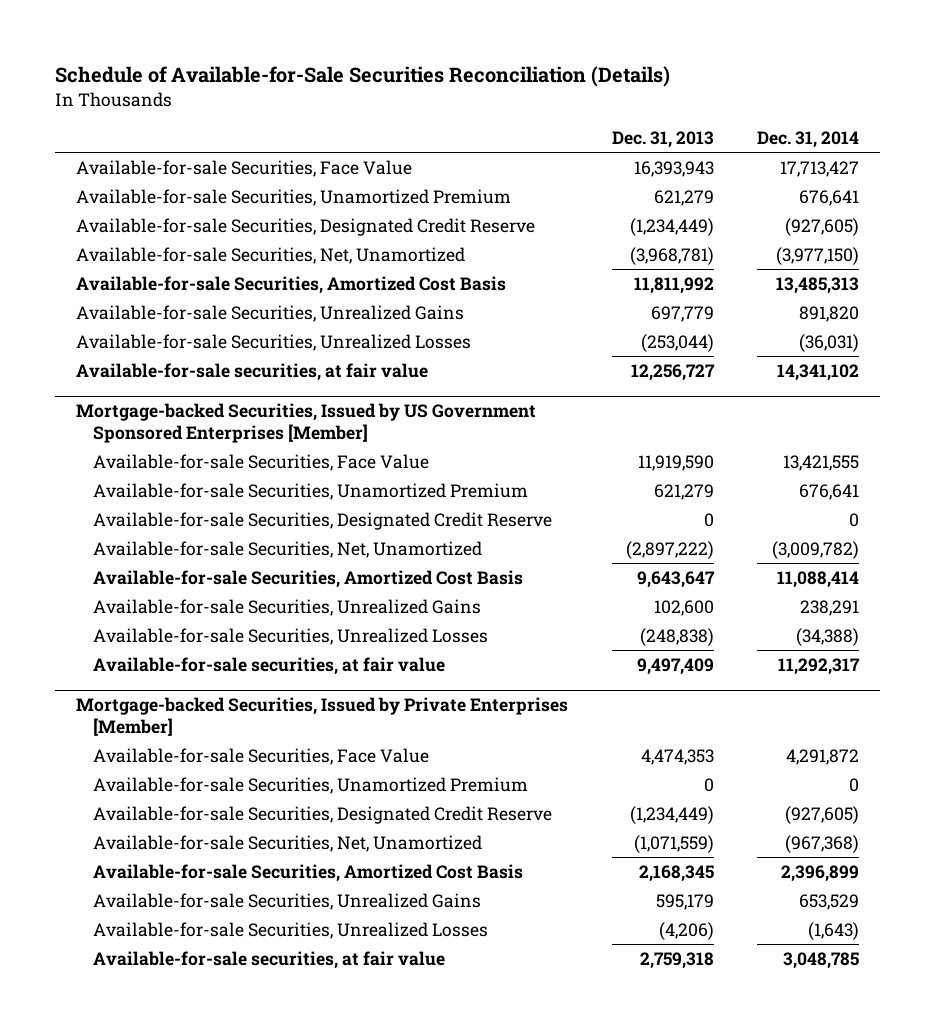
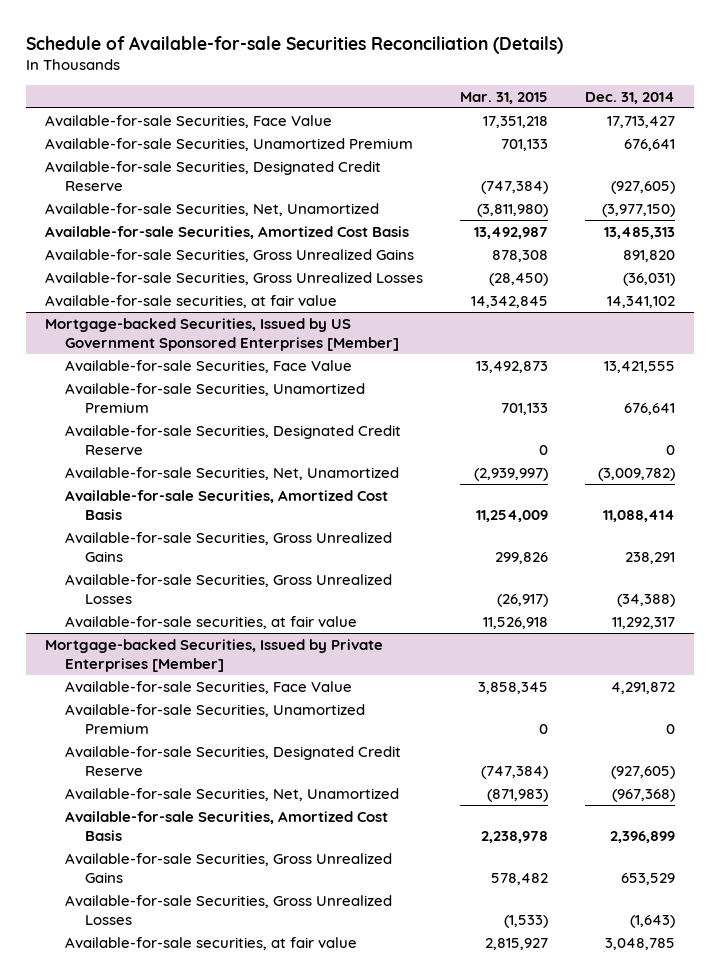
- Schedule of Available-for-Sale Securities Reconciliation (Details)
+ Schedule of Available-for-sale Securities Reconciliation (Details)
- | Dec. 31, 2013 | Dec. 31, 2014
+ | Mar. 31, 2015 | Dec. 31, 2014
- Available-for-sale Securities, Unrealized Gains | 697,779 | 891,820
- Available-for-sale Securities, Unrealized Losses | (253,044) | (36,031)
+ Available-for-sale Securities, Gross Unrealized Gains | 878,308 | 891,820
+ Available-for-sale Securities, Gross Unrealized Losses | (28,450) | (36,031)
@ Mortgage-backed Securities, Issued by US Government Sponsored Enterprises [Member]
- Available-for-sale Securities, Unrealized Gains | 102,600 | 238,291
- Available-for-sale Securities, Unrealized Losses | (248,838) | (34,388)
+ Available-for-sale Securities, Gross Unrealized Gains | 299,826 | 238,291
+ Available-for-sale Securities, Gross Unrealized Losses | (26,917) | (34,388)
@ Mortgage-backed Securities, Issued by Private Enterprises [Member]
- Available-for-sale Securities, Unrealized Gains | 595,179 | 653,529
- Available-for-sale Securities, Unrealized Losses | (4,206) | (1,643)
+ Available-for-sale Securities, Gross Unrealized Gains | 578,482 | 653,529
+ Available-for-sale Securities, Gross Unrealized Losses | (1,533) | (1,643)

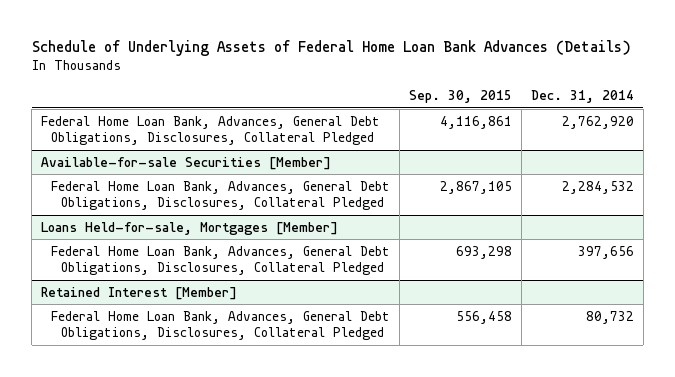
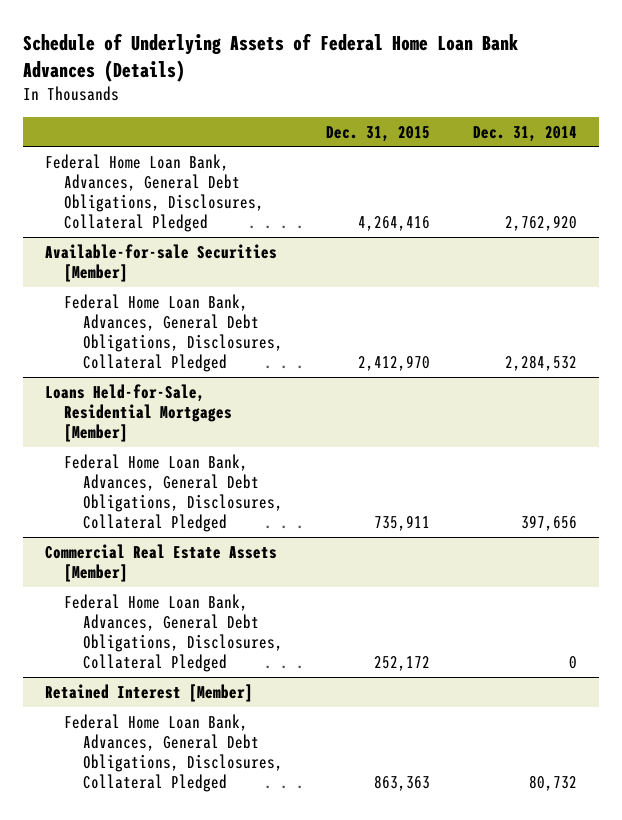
- | Sep. 30, 2015 | Dec. 31, 2014
+ | Dec. 31, 2015 | Dec. 31, 2014
- Loans Held-for-sale, Mortgages [Member]
+ Loans Held-for-Sale, Residential Mortgages [Member]
+ Commercial Real Estate Assets [Member]
+ Federal Home Loan Bank, Advances, General Debt Obligations, Disclosures, Collateral Pledged | 252,172 | 0

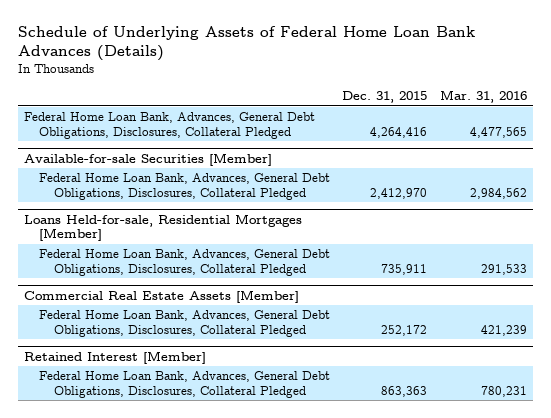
- | Dec. 31, 2015 | Dec. 31, 2014
+ | Dec. 31, 2015 | Mar. 31, 2016
- Loans Held-for-Sale, Residential Mortgages [Member]
+ Loans Held-for-sale, Residential Mortgages [Member]

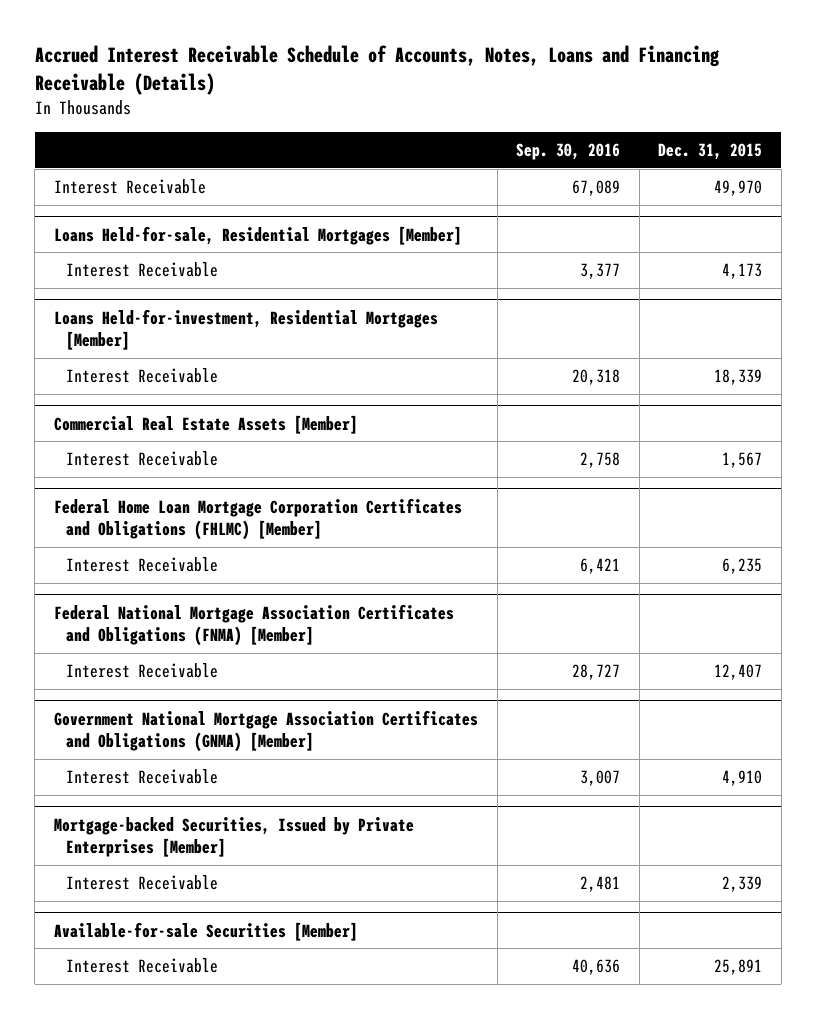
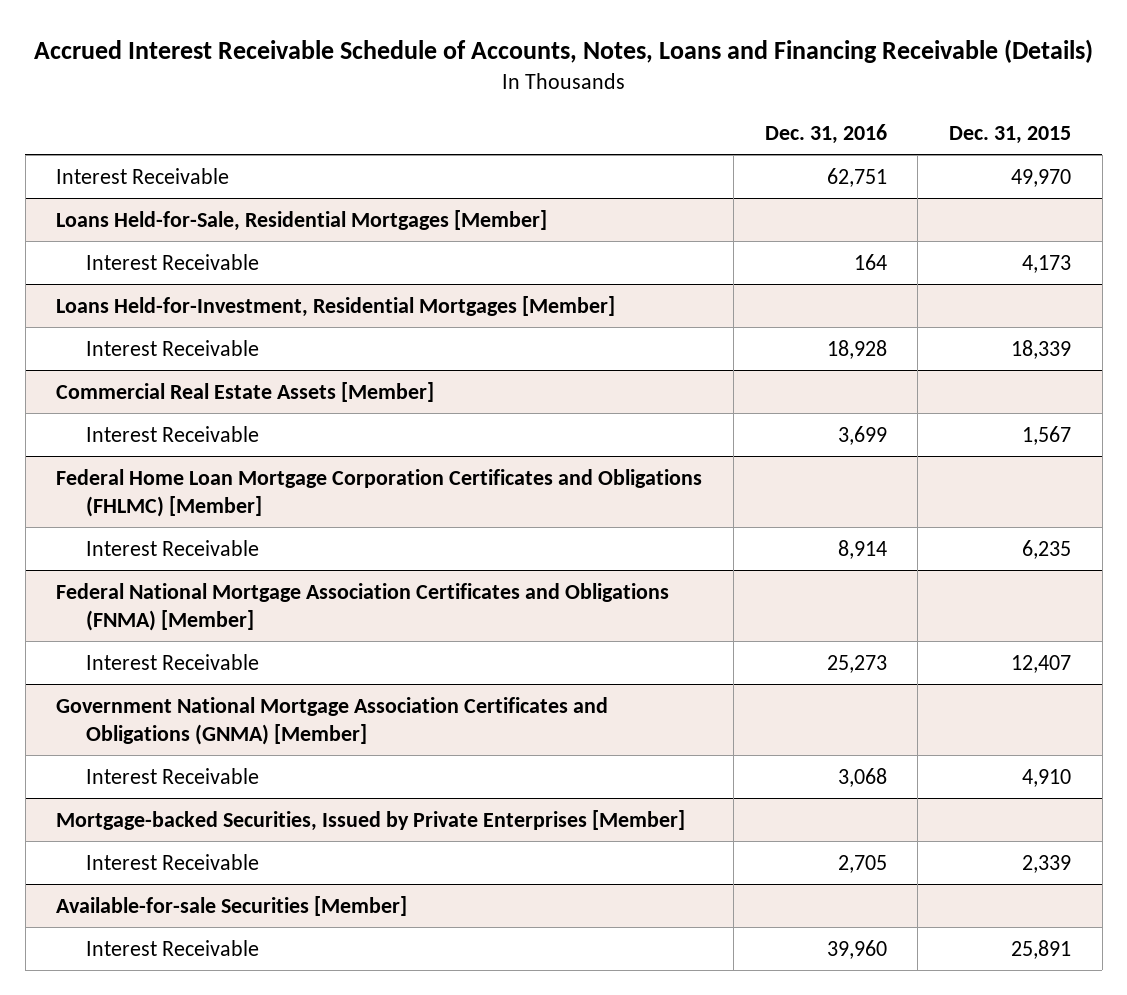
- | Sep. 30, 2016 | Dec. 31, 2015
+ | Dec. 31, 2016 | Dec. 31, 2015
- Loans Held-for-sale, Residential Mortgages [Member]
+ Loans Held-for-Sale, Residential Mortgages [Member]
- Loans Held-for-investment, Residential Mortgages [Member]
+ Loans Held-for-Investment, Residential Mortgages [Member]

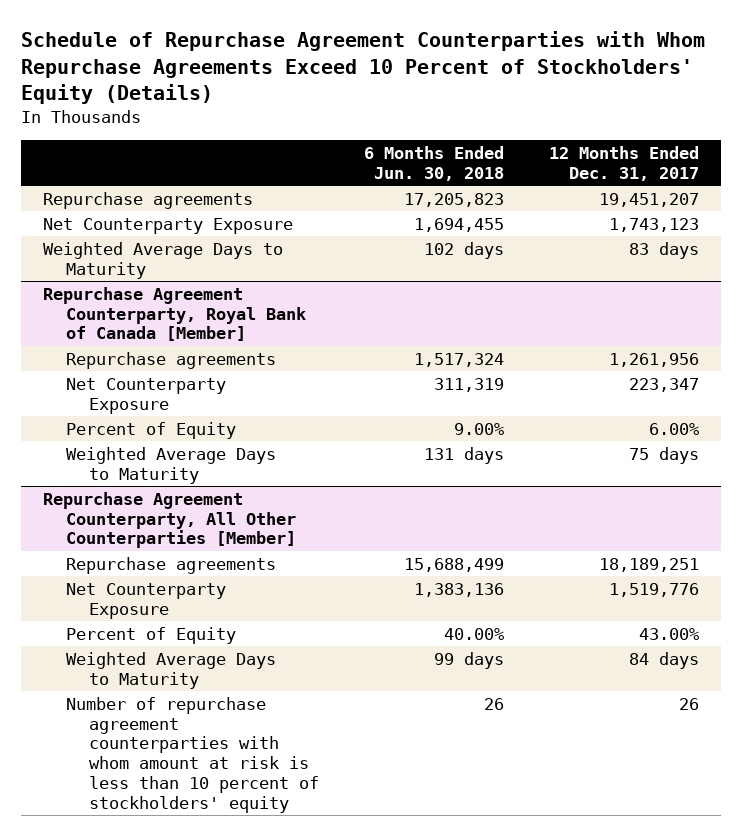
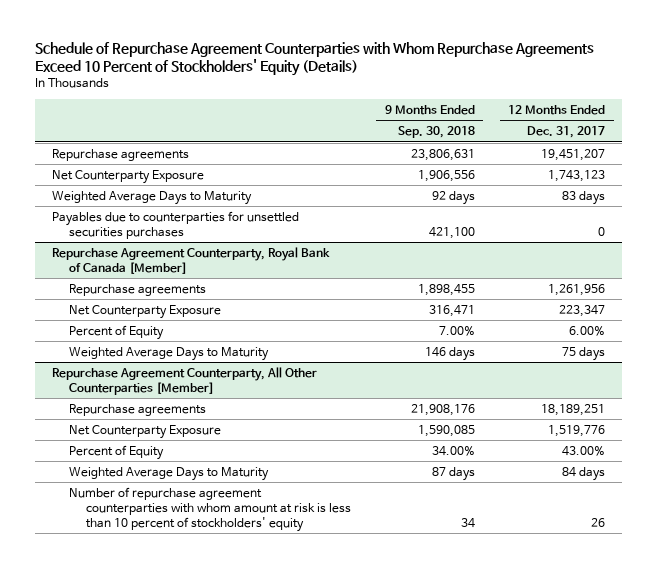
- | 6 Months Ended Jun. 30, 2018 | 12 Months Ended Dec. 31, 2017
+ | 9 Months Ended Sep. 30, 2018 | 12 Months Ended Dec. 31, 2017
+ Payables due to counterparties for unsettled securities purchases | 421,100 | 0

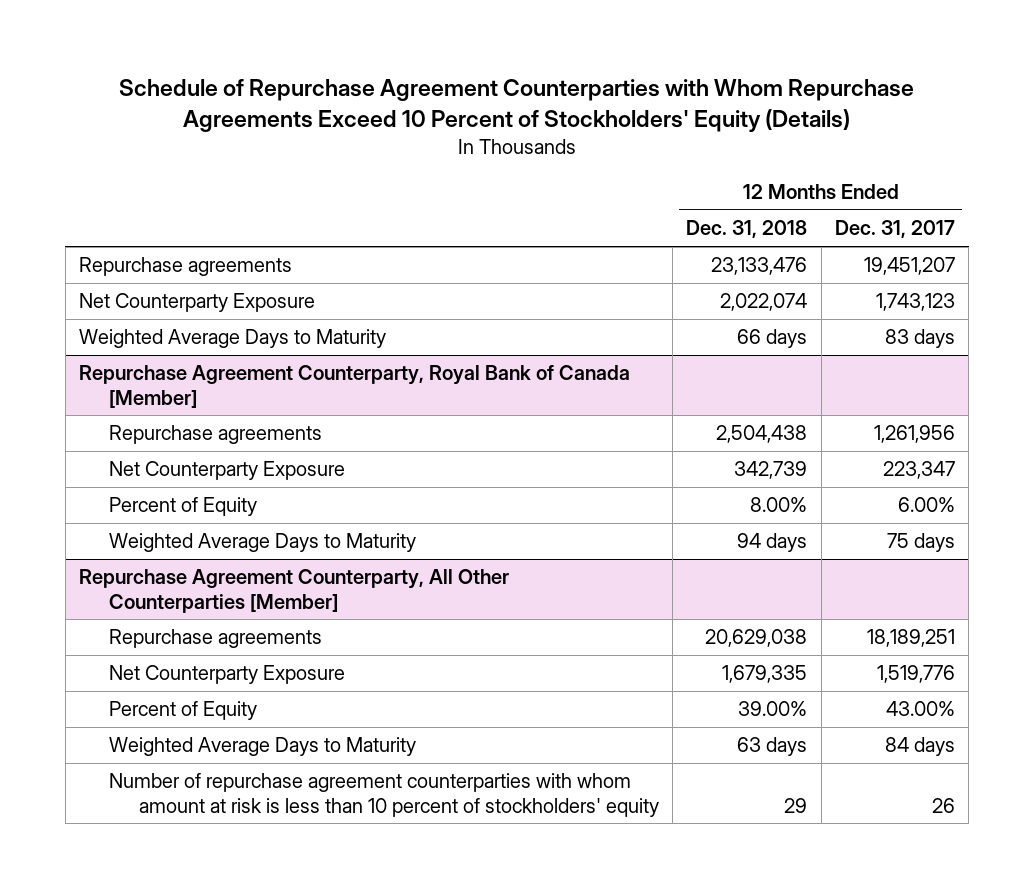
- | 9 Months Ended Sep. 30, 2018 | 12 Months Ended Dec. 31, 2017
+ | 12 Months Ended Dec. 31, 2018 | 12 Months Ended Dec. 31, 2017
- Payables due to counterparties for unsettled securities purchases | 421,100 | 0

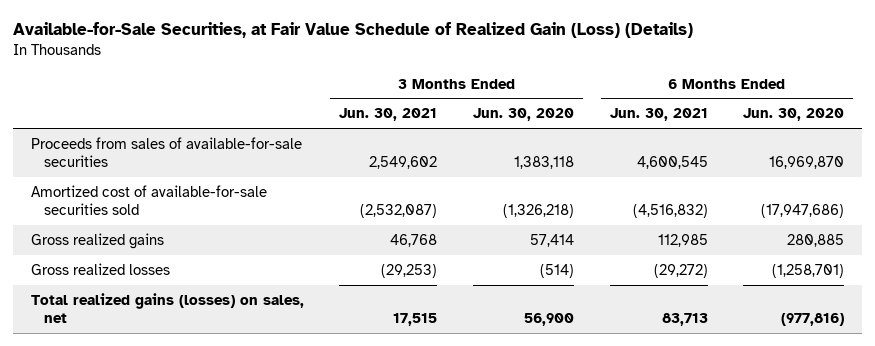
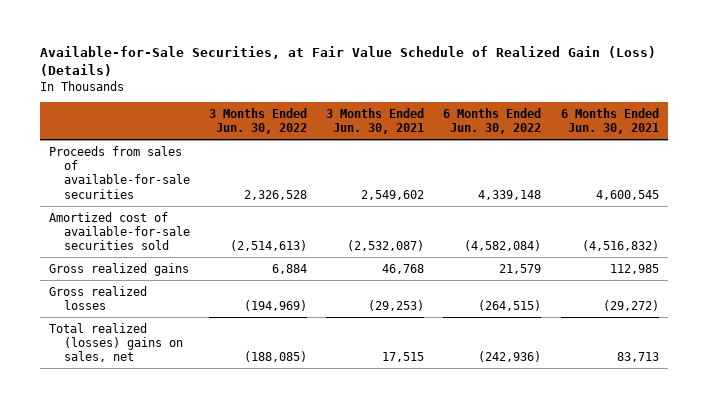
- | 3 Months Ended Jun. 30, 2021 | 3 Months Ended Jun. 30, 2020 | 6 Months Ended Jun. 30, 2021 | 6 Months Ended Jun. 30, 2020
+ | 3 Months Ended Jun. 30, 2022 | 3 Months Ended Jun. 30, 2021 | 6 Months Ended Jun. 30, 2022 | 6 Months Ended Jun. 30, 2021
- Total realized gains (losses) on sales, net | 17,515 | 56,900 | 83,713 | (977,816)
+ Total realized (losses) gains on sales, net | (188,085) | 17,515 | (242,936) | 83,713

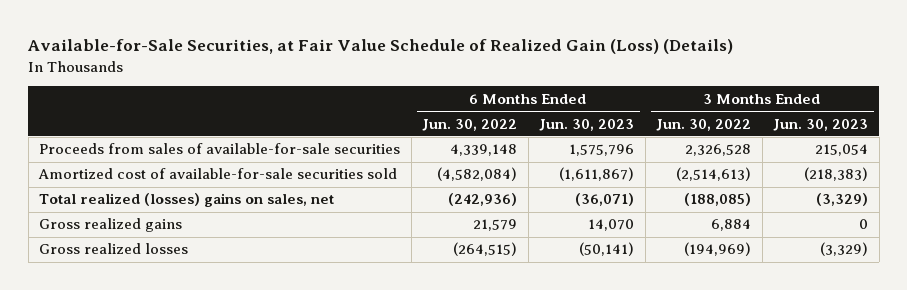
- | 3 Months Ended Jun. 30, 2022 | 3 Months Ended Jun. 30, 2021 | 6 Months Ended Jun. 30, 2022 | 6 Months Ended Jun. 30, 2021
+ | 6 Months Ended Jun. 30, 2022 | 6 Months Ended Jun. 30, 2023 | 3 Months Ended Jun. 30, 2022 | 3 Months Ended Jun. 30, 2023
moved up: Total realized (losses) gains on sales, net | (242,936) | (36,071) | (188,085) | (3,329)

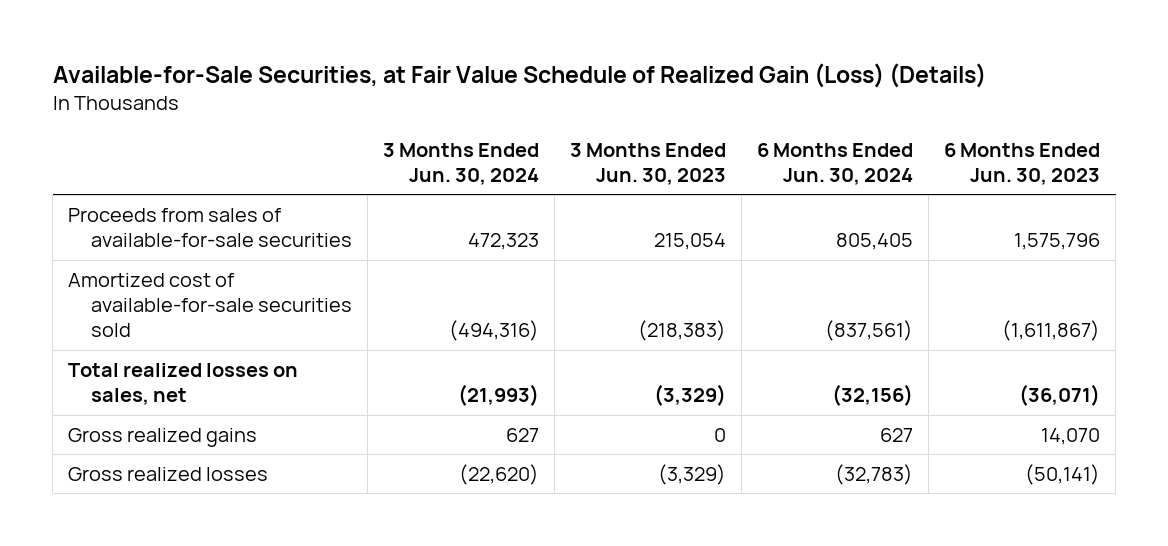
- | 6 Months Ended Jun. 30, 2022 | 6 Months Ended Jun. 30, 2023 | 3 Months Ended Jun. 30, 2022 | 3 Months Ended Jun. 30, 2023
+ | 3 Months Ended Jun. 30, 2024 | 3 Months Ended Jun. 30, 2023 | 6 Months Ended Jun. 30, 2024 | 6 Months Ended Jun. 30, 2023
- Total realized (losses) gains on sales, net | (242,936) | (36,071) | (188,085) | (3,329)
+ Total realized losses on sales, net | (21,993) | (3,329) | (32,156) | (36,071)

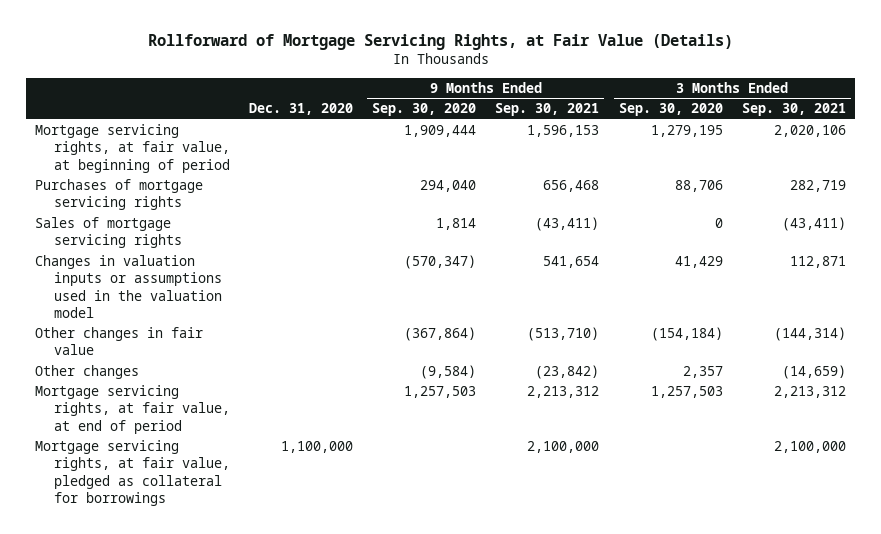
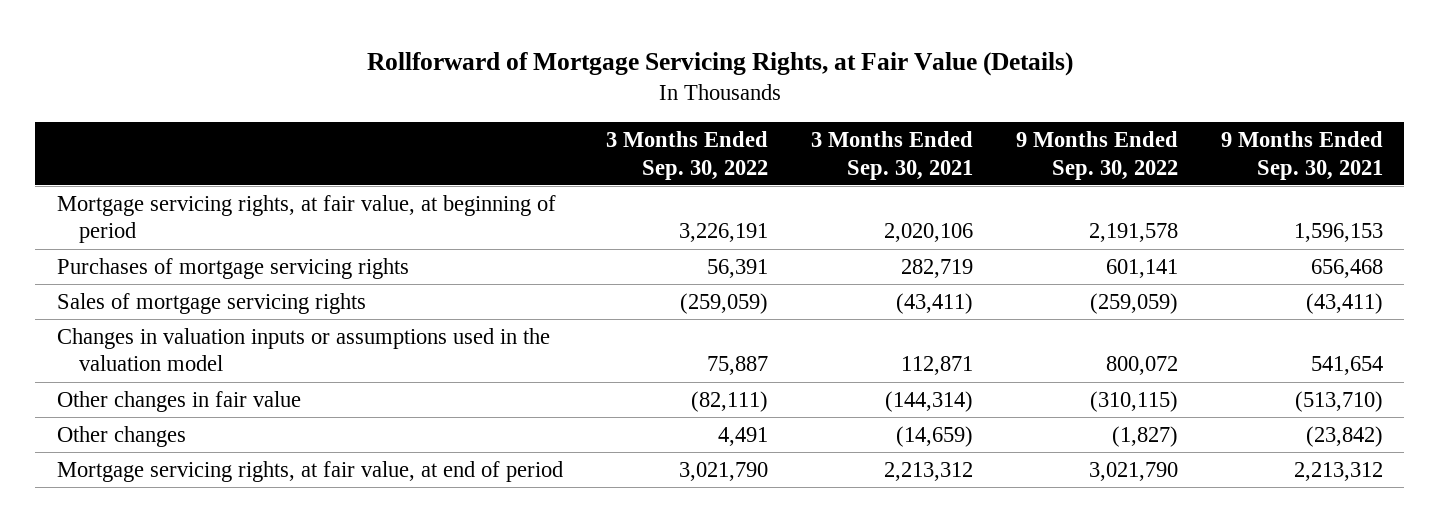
- | Dec. 31, 2020 | 9 Months Ended Sep. 30, 2020 | 9 Months Ended Sep. 30, 2021 | 3 Months Ended Sep. 30, 2020 | 3 Months Ended Sep. 30, 2021
+ | 3 Months Ended Sep. 30, 2022 | 3 Months Ended Sep. 30, 2021 | 9 Months Ended Sep. 30, 2022 | 9 Months Ended Sep. 30, 2021
- Mortgage servicing rights, at fair value, pledged as collateral for borrowings | 1,100,000 | | 2,100,000 | | 2,100,000

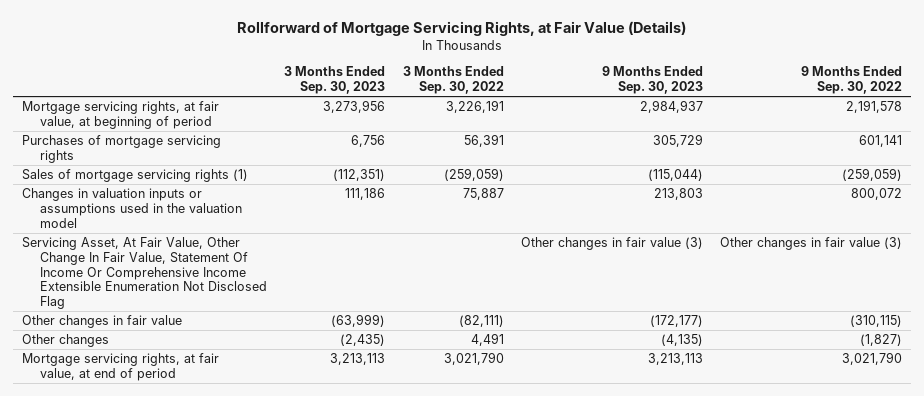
- | 3 Months Ended Sep. 30, 2022 | 3 Months Ended Sep. 30, 2021 | 9 Months Ended Sep. 30, 2022 | 9 Months Ended Sep. 30, 2021
+ | 3 Months Ended Sep. 30, 2023 | 3 Months Ended Sep. 30, 2022 | 9 Months Ended Sep. 30, 2023 | 9 Months Ended Sep. 30, 2022
- Sales of mortgage servicing rights | (259,059) | (43,411) | (259,059) | (43,411)
+ Sales of mortgage servicing rights (1) | (112,351) | (259,059) | (115,044) | (259,059)
+ Servicing Asset, At Fair Value, Other Change In Fair Value, Statement Of Income Or Comprehensive Income Extensible Enumeration Not Disclosed Flag | | | Other changes in fair value (3) | Other changes in fair value (3)

